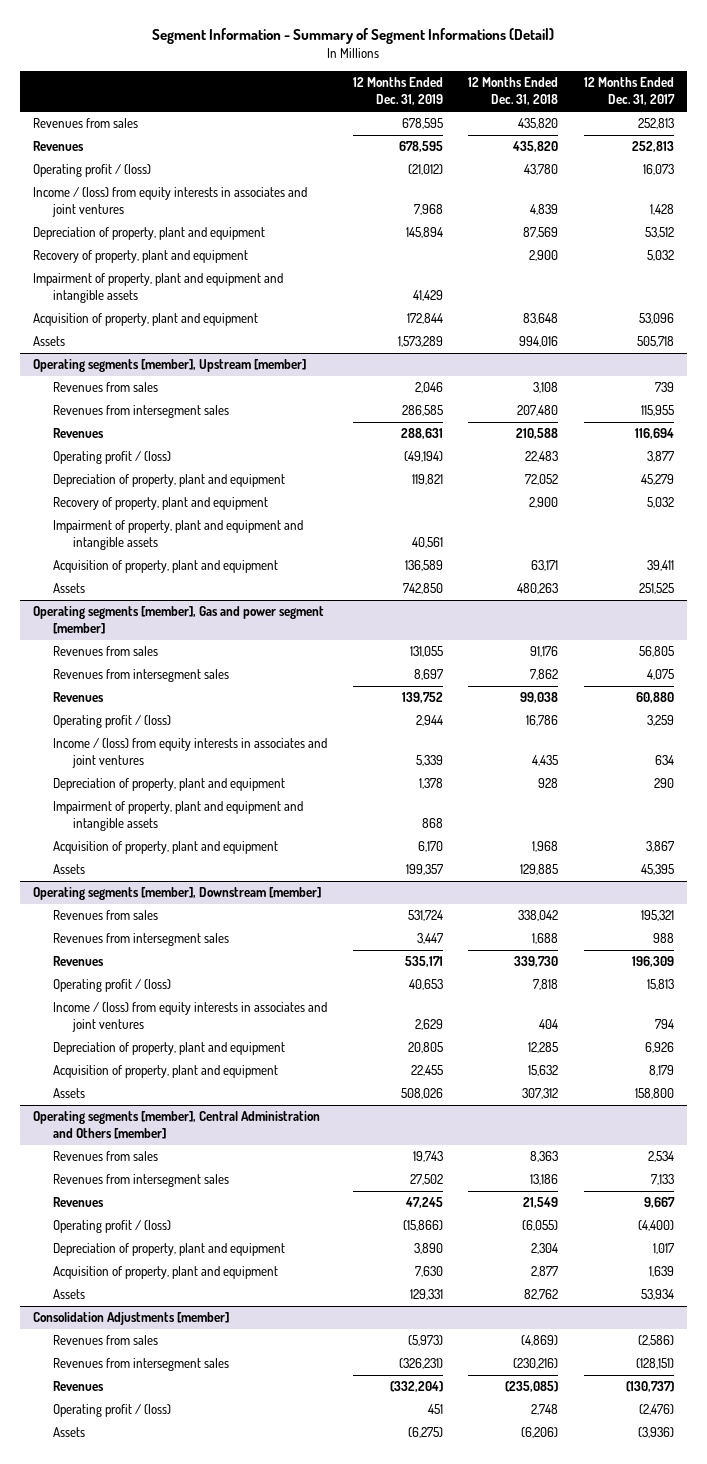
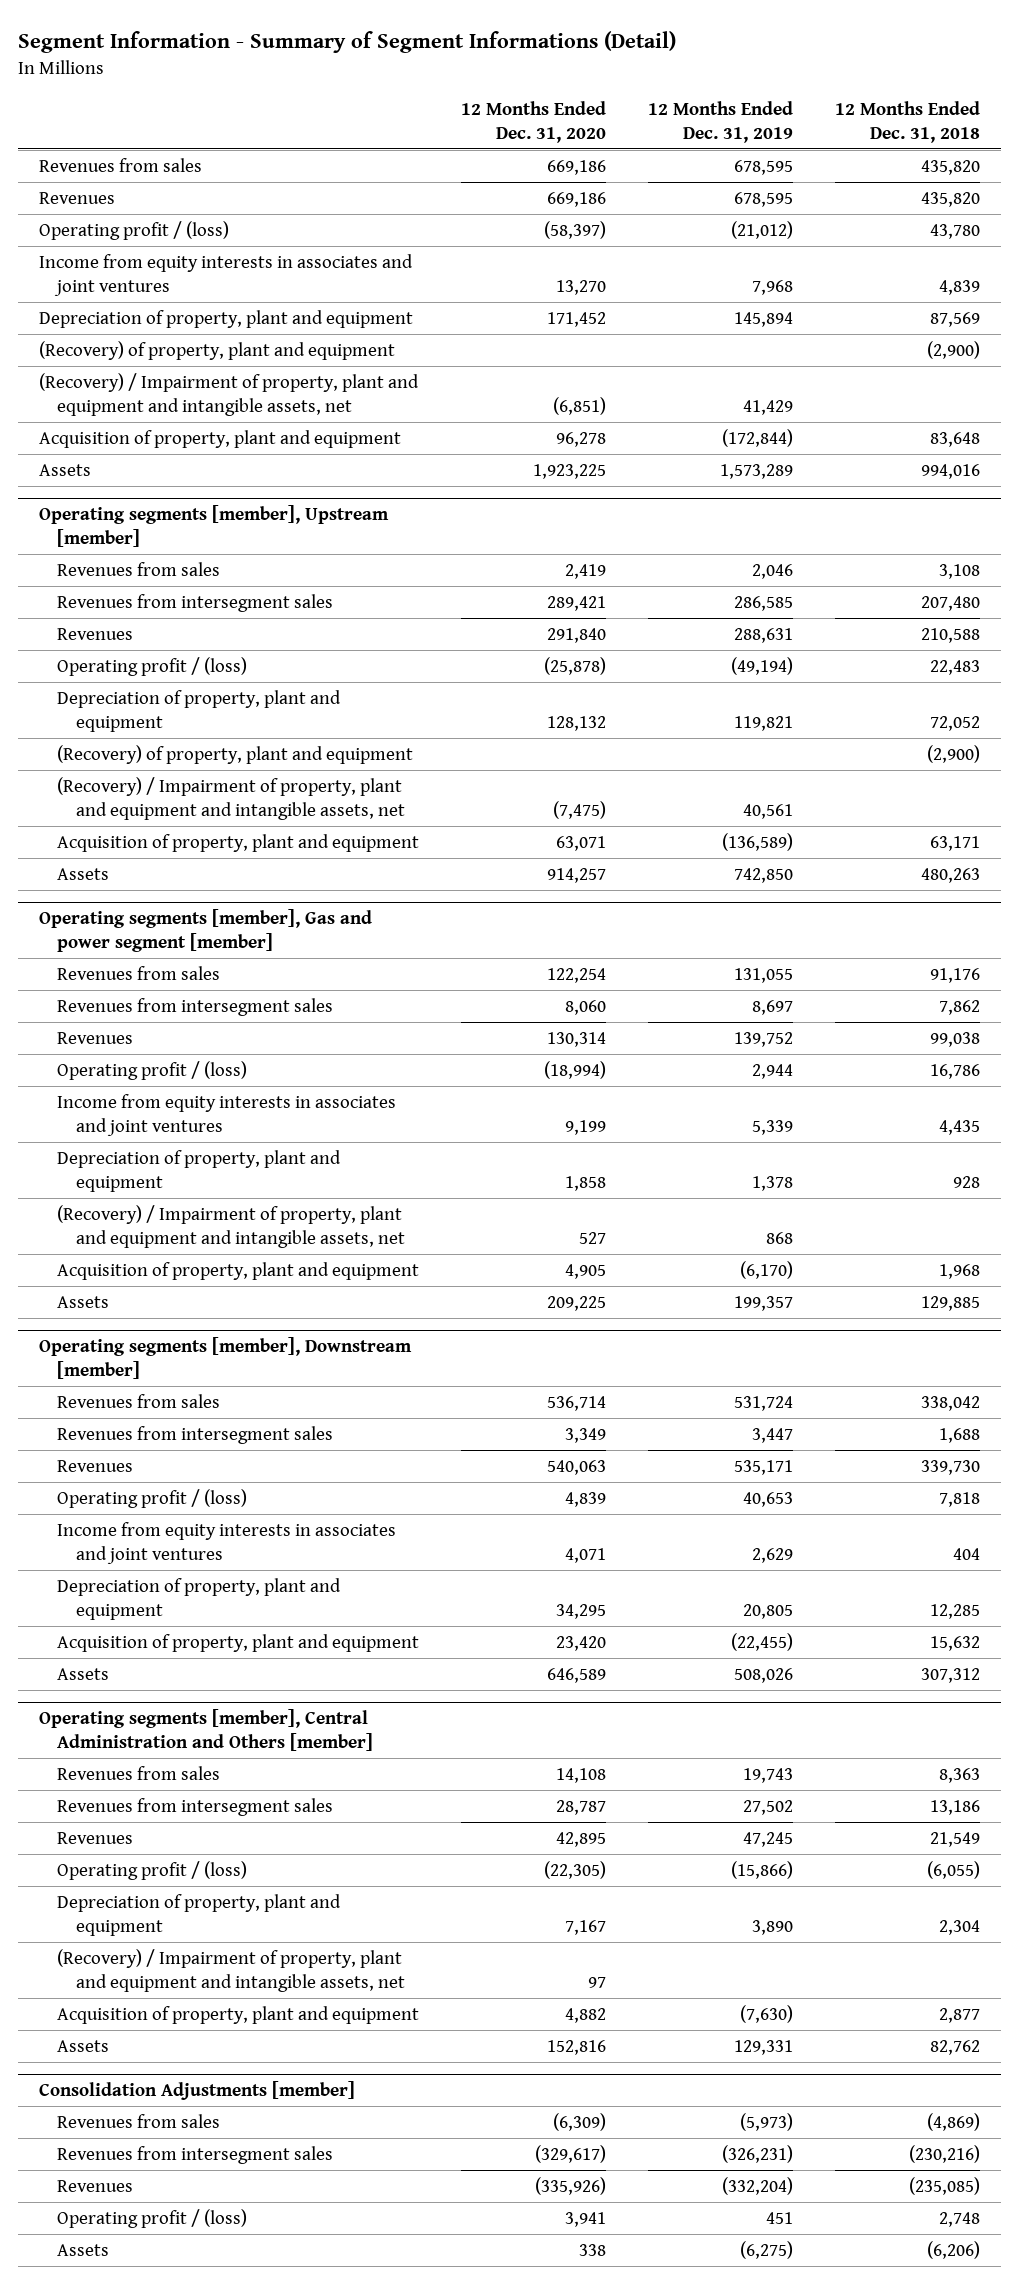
- | 12 Months Ended Dec. 31, 2019 | 12 Months Ended Dec. 31, 2018 | 12 Months Ended Dec. 31, 2017
+ | 12 Months Ended Dec. 31, 2020 | 12 Months Ended Dec. 31, 2019 | 12 Months Ended Dec. 31, 2018
- Income / (loss) from equity interests in associates and joint ventures | 7,968 | 4,839 | 1,428
+ Income from equity interests in associates and joint ventures | 13,270 | 7,968 | 4,839
- Recovery of property, plant and equipment | | 2,900 | 5,032
- Impairment of property, plant and equipment and intangible assets | 41,429 | |
- Acquisition of property, plant and equipment | 172,844 | 83,648 | 53,096
+ (Recovery) of property, plant and equipment | | | (2,900)
+ (Recovery) / Impairment of property, plant and equipment and intangible assets, net | (6,851) | 41,429 |
+ Acquisition of property, plant and equipment | 96,278 | (172,844) | 83,648
@ Operating segments [member], Upstream [member]
- Recovery of property, plant and equipment | | 2,900 | 5,032
- Impairment of property, plant and equipment and intangible assets | 40,561 | |
- Acquisition of property, plant and equipment | 136,589 | 63,171 | 39,411
+ (Recovery) of property, plant and equipment | | | (2,900)
+ (Recovery) / Impairment of property, plant and equipment and intangible assets, net | (7,475) | 40,561 |
+ Acquisition of property, plant and equipment | 63,071 | (136,589) | 63,171
@ Operating segments [member], Gas and power segment [member]
- Income / (loss) from equity interests in associates and joint ventures | 5,339 | 4,435 | 634
+ Income from equity interests in associates and joint ventures | 9,199 | 5,339 | 4,435
- Impairment of property, plant and equipment and intangible assets | 868 | |
- Acquisition of property, plant and equipment | 6,170 | 1,968 | 3,867
+ (Recovery) / Impairment of property, plant and equipment and intangible assets, net | 527 | 868 |
+ Acquisition of property, plant and equipment | 4,905 | (6,170) | 1,968
@ Operating segments [member], Downstream [member]
- Income / (loss) from equity interests in associates and joint ventures | 2,629 | 404 | 794
+ Income from equity interests in associates and joint ventures | 4,071 | 2,629 | 404
- Acquisition of property, plant and equipment | 22,455 | 15,632 | 8,179
+ Acquisition of property, plant and equipment | 23,420 | (22,455) | 15,632
@ Operating segments [member], Central Administration and Others [member]
- Acquisition of property, plant and equipment | 7,630 | 2,877 | 1,639
+ (Recovery) / Impairment of property, plant and equipment and intangible assets, net | 97 | |
+ Acquisition of property, plant and equipment | 4,882 | (7,630) | 2,877

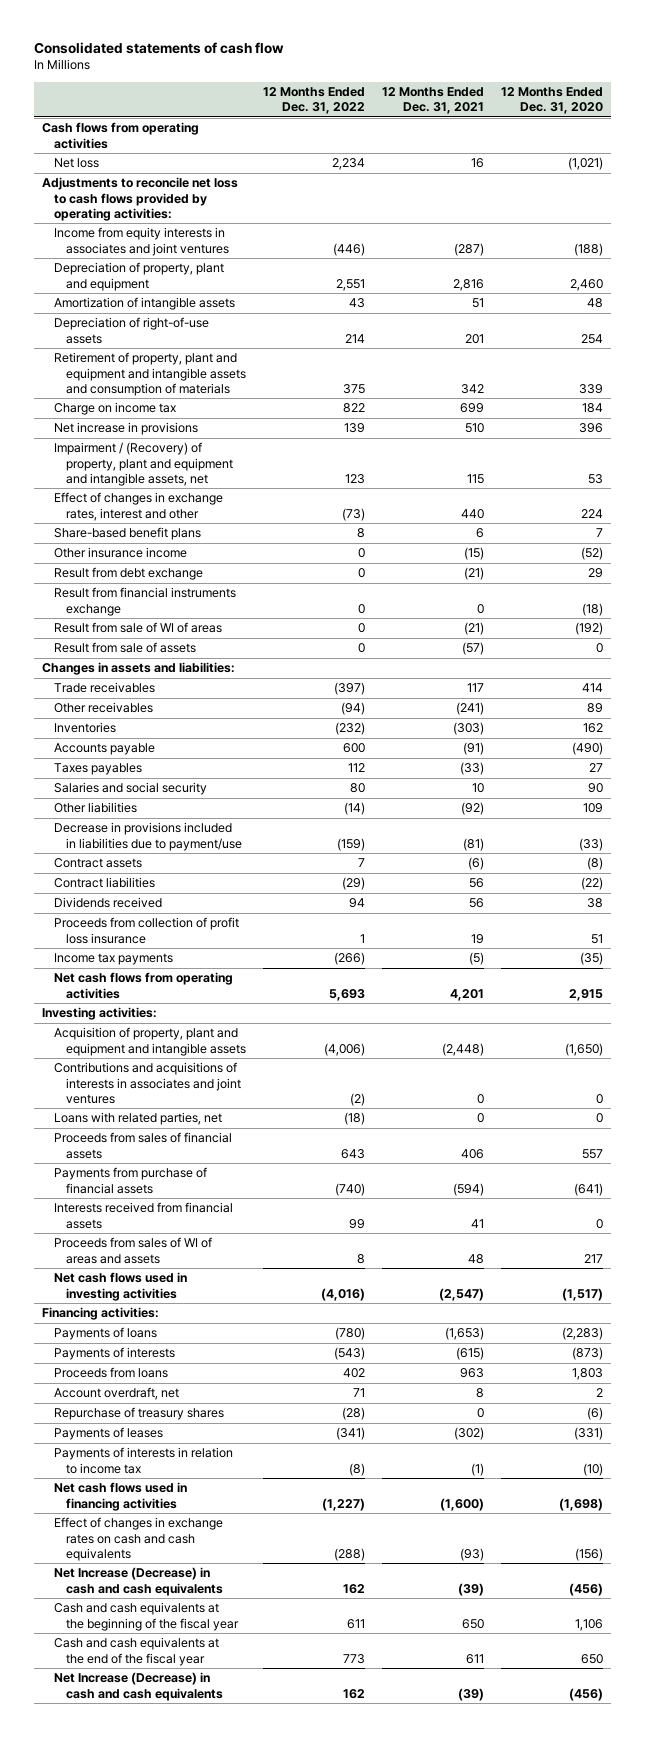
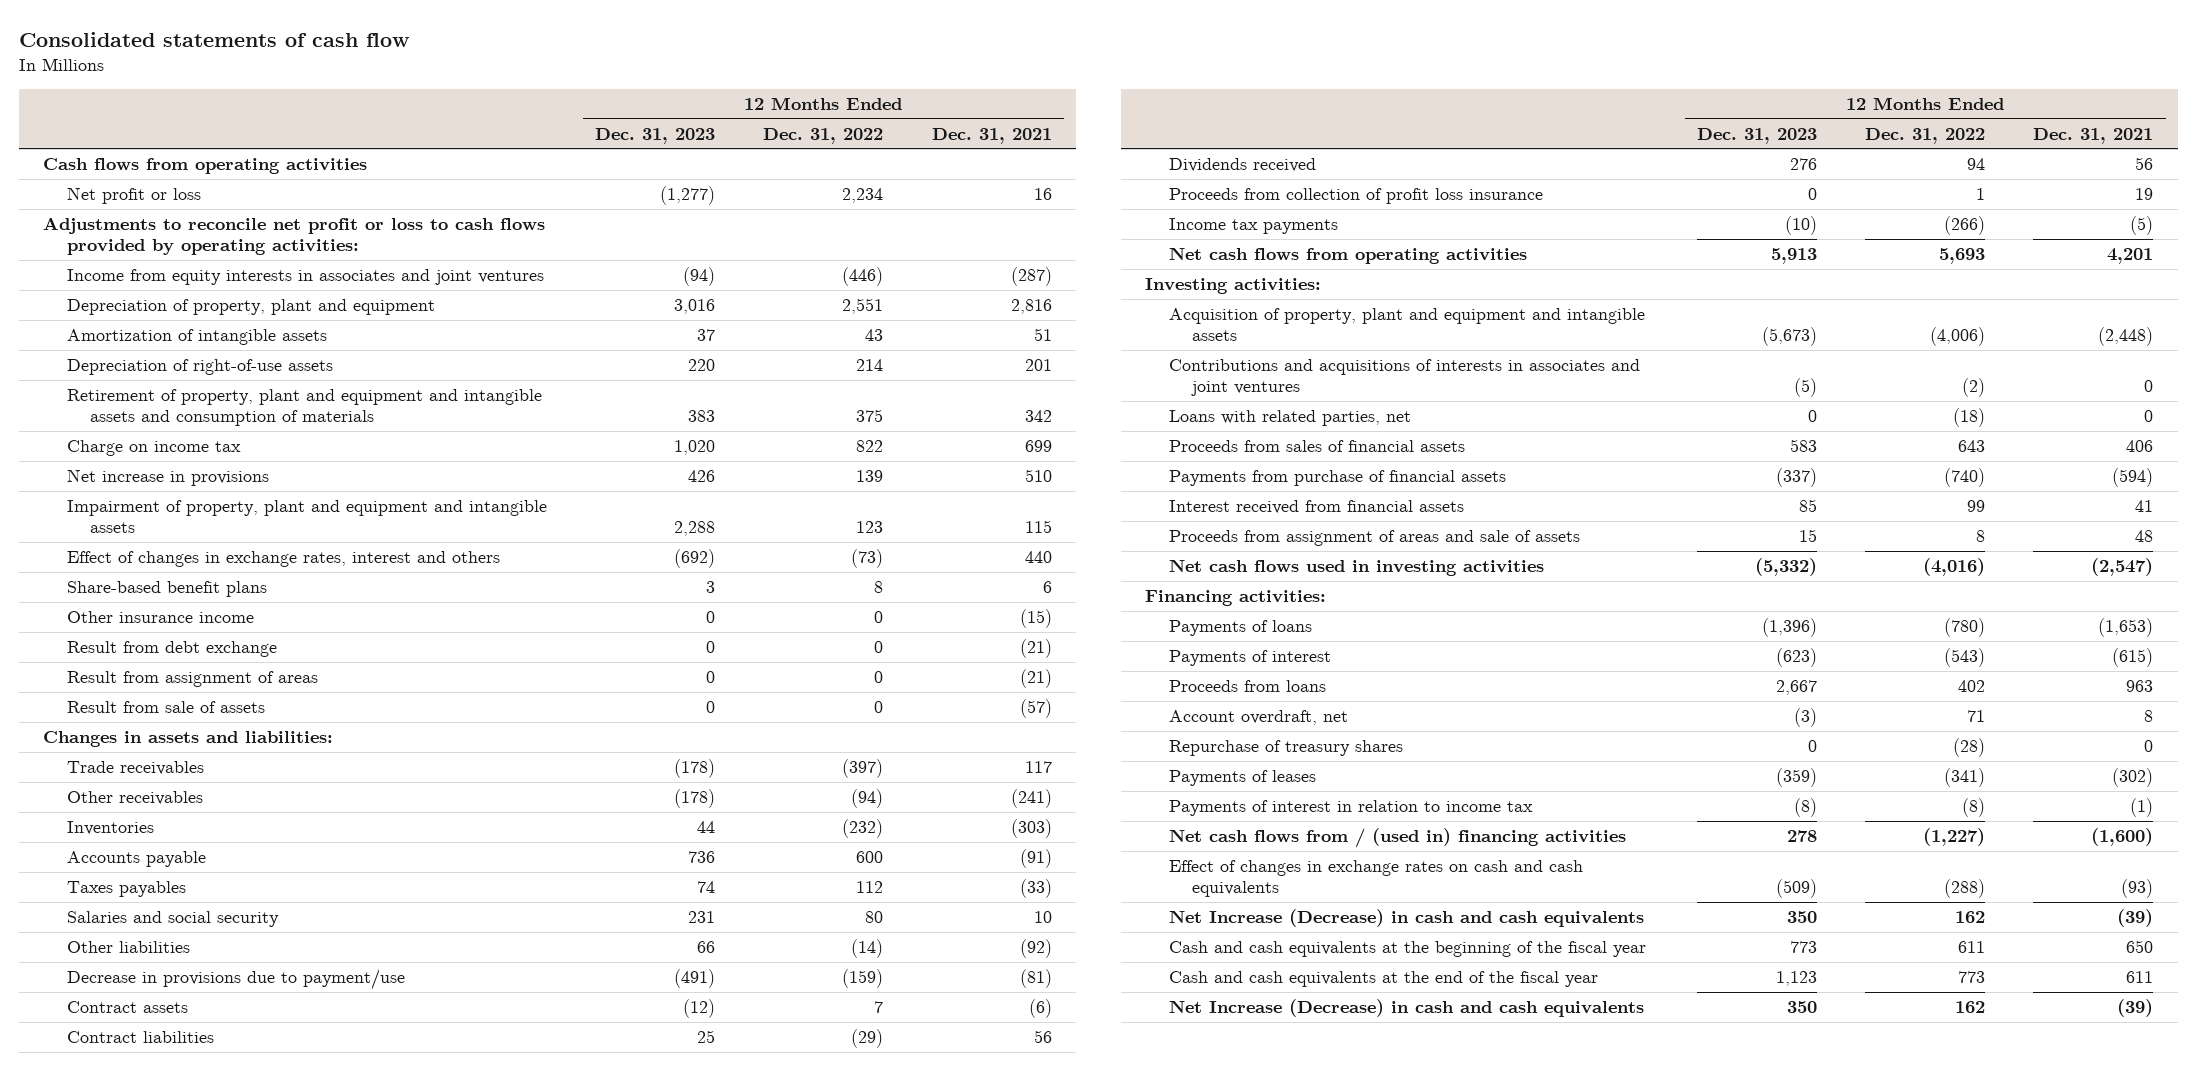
- | 12 Months Ended Dec. 31, 2022 | 12 Months Ended Dec. 31, 2021 | 12 Months Ended Dec. 31, 2020
+ | 12 Months Ended Dec. 31, 2023 | 12 Months Ended Dec. 31, 2022 | 12 Months Ended Dec. 31, 2021
- Net loss | 2,234 | 16 | (1,021)
- Adjustments to reconcile net loss to cash flows provided by operating activities:
+ Net profit or loss | (1,277) | 2,234 | 16
+ Adjustments to reconcile net profit or loss to cash flows provided by operating activities:
- Impairment / (Recovery) of property, plant and equipment and intangible assets, net | 123 | 115 | 53
- Effect of changes in exchange rates, interest and other | (73) | 440 | 224
+ Impairment of property, plant and equipment and intangible assets | 2,288 | 123 | 115
+ Effect of changes in exchange rates, interest and others | (692) | (73) | 440
- Result from financial instruments exchange | 0 | 0 | (18)
- Result from sale of WI of areas | 0 | (21) | (192)
+ Result from assignment of areas | 0 | 0 | (21)
- Decrease in provisions included in liabilities due to payment/use | (159) | (81) | (33)
+ Decrease in provisions due to payment/use | (491) | (159) | (81)
- Interests received from financial assets | 99 | 41 | 0
- Proceeds from sales of WI of areas and assets | 8 | 48 | 217
+ Interest received from financial assets | 85 | 99 | 41
+ Proceeds from assignment of areas and sale of assets | 15 | 8 | 48
- Payments of interests | (543) | (615) | (873)
+ Payments of interest | (623) | (543) | (615)
- Payments of interests in relation to income tax | (8) | (1) | (10)
- Net cash flows used in financing activities | (1,227) | (1,600) | (1,698)
+ Payments of interest in relation to income tax | (8) | (8) | (1)
+ Net cash flows from / (used in) financing activities | 278 | (1,227) | (1,600)

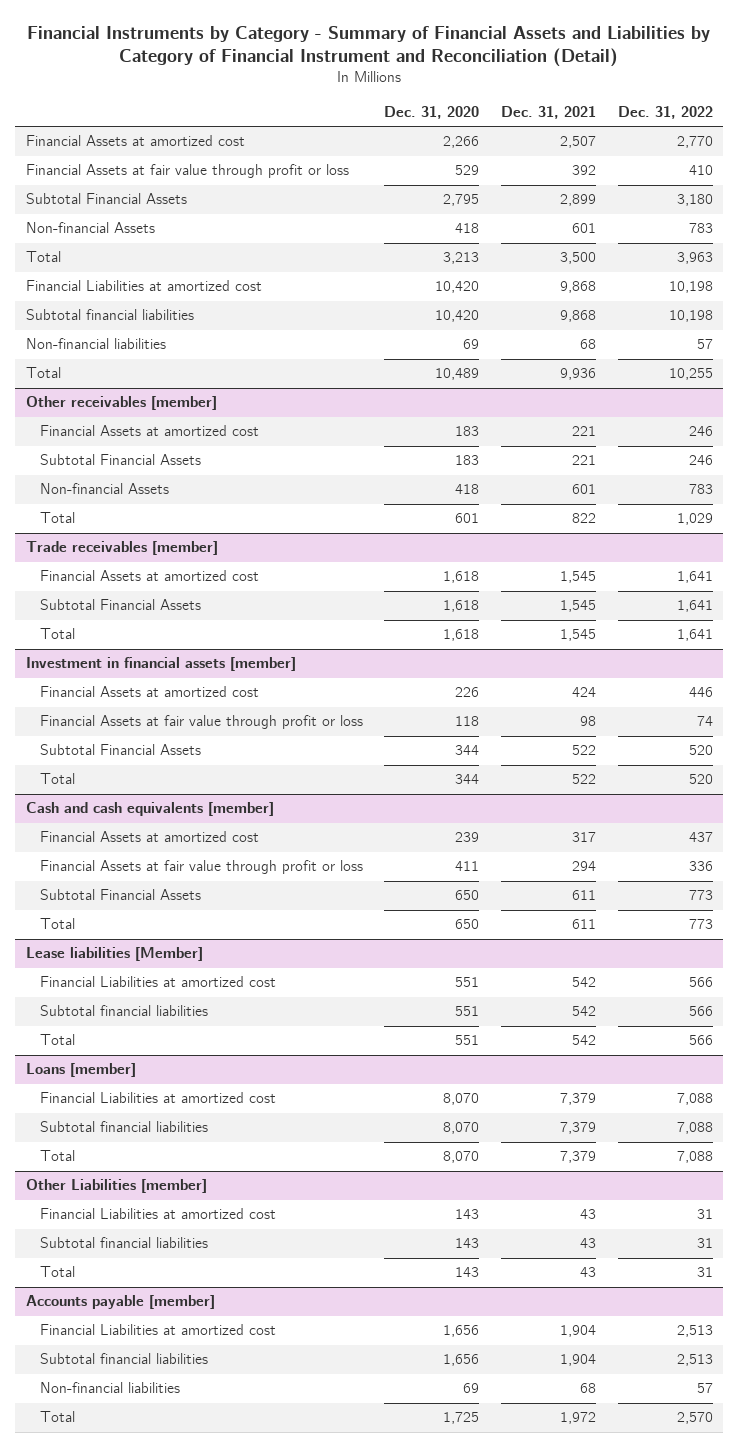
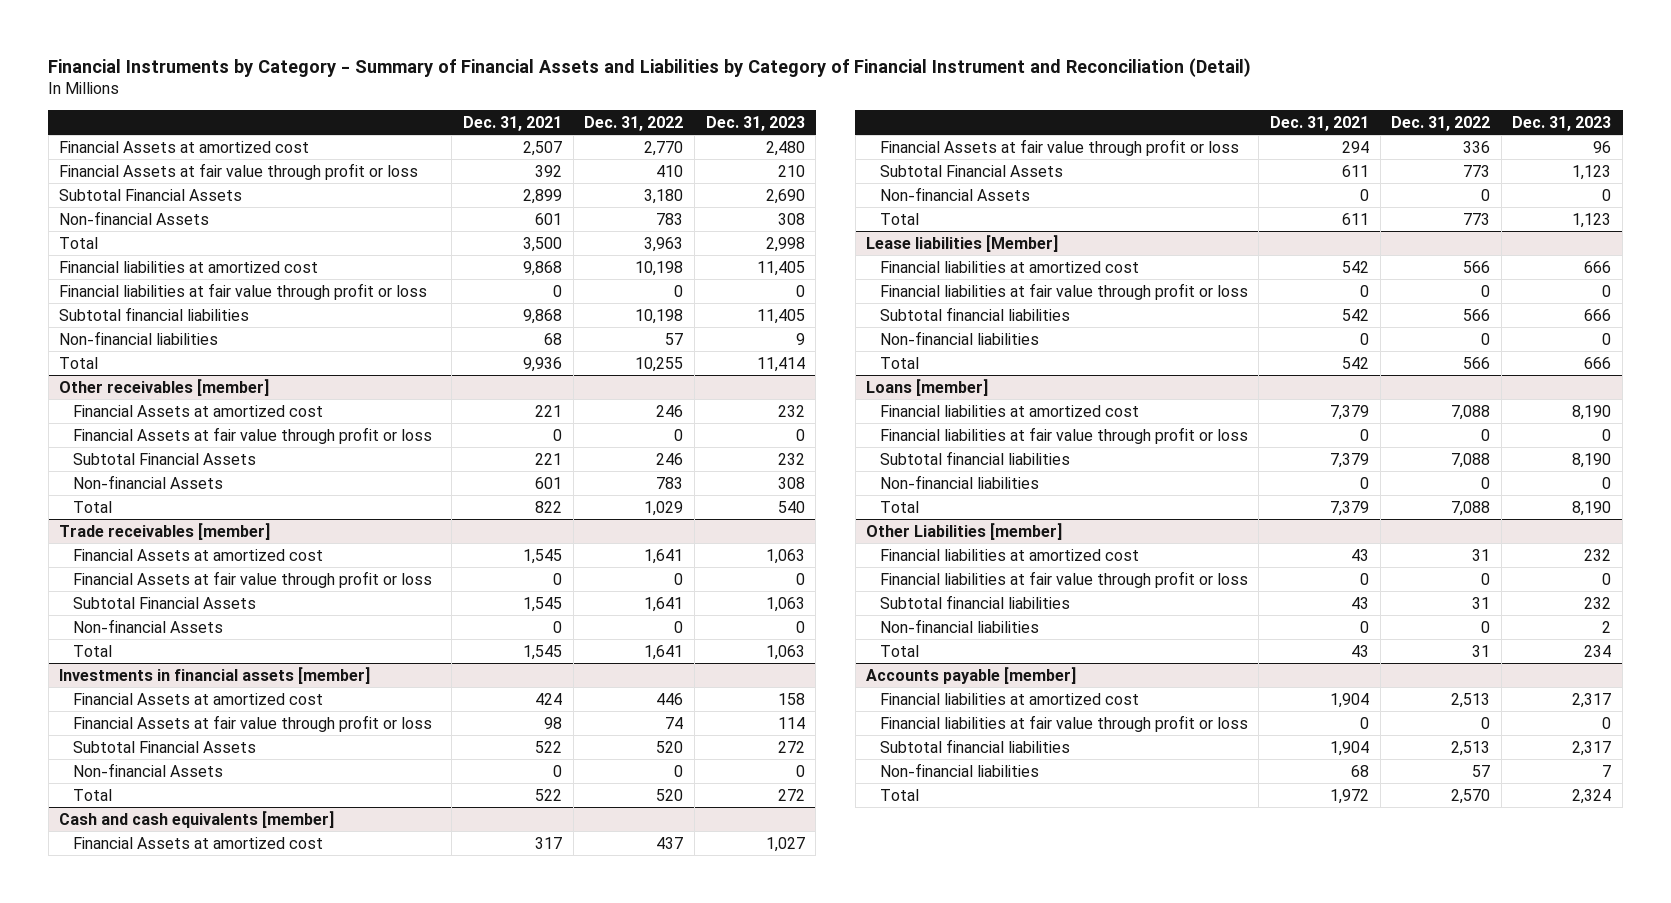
- | Dec. 31, 2020 | Dec. 31, 2021 | Dec. 31, 2022
+ | Dec. 31, 2021 | Dec. 31, 2022 | Dec. 31, 2023
- Financial Liabilities at amortized cost | 10,420 | 9,868 | 10,198
+ Financial liabilities at amortized cost | 9,868 | 10,198 | 11,405
+ Financial liabilities at fair value through profit or loss | 0 | 0 | 0
@ Other receivables [member]
+ Financial Assets at fair value through profit or loss | 0 | 0 | 0
@ Trade receivables [member]
+ Financial Assets at fair value through profit or loss | 0 | 0 | 0
+ Non-financial Assets | 0 | 0 | 0
- Investment in financial assets [member]
+ Investments in financial assets [member]
+ Non-financial Assets | 0 | 0 | 0
@ Cash and cash equivalents [member]
+ Non-financial Assets | 0 | 0 | 0
@ Lease liabilities [Member]
- Financial Liabilities at amortized cost | 551 | 542 | 566
+ Financial liabilities at amortized cost | 542 | 566 | 666
+ Financial liabilities at fair value through profit or loss | 0 | 0 | 0
+ Non-financial liabilities | 0 | 0 | 0
@ Loans [member]
- Financial Liabilities at amortized cost | 8,070 | 7,379 | 7,088
+ Financial liabilities at amortized cost | 7,379 | 7,088 | 8,190
+ Financial liabilities at fair value through profit or loss | 0 | 0 | 0
+ Non-financial liabilities | 0 | 0 | 0
@ Other Liabilities [member]
- Financial Liabilities at amortized cost | 143 | 43 | 31
+ Financial liabilities at amortized cost | 43 | 31 | 232
+ Financial liabilities at fair value through profit or loss | 0 | 0 | 0
+ Non-financial liabilities | 0 | 0 | 2
@ Accounts payable [member]
- Financial Liabilities at amortized cost | 1,656 | 1,904 | 2,513
+ Financial liabilities at amortized cost | 1,904 | 2,513 | 2,317
+ Financial liabilities at fair value through profit or loss | 0 | 0 | 0

